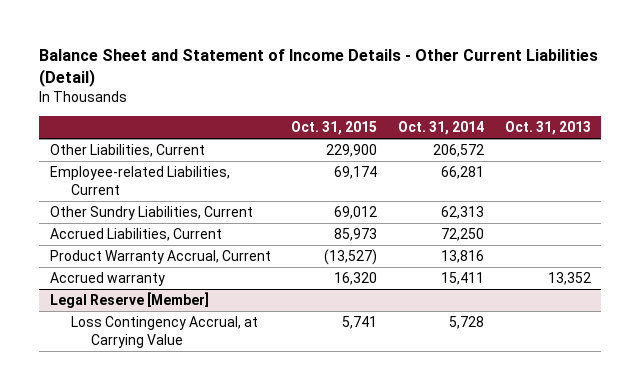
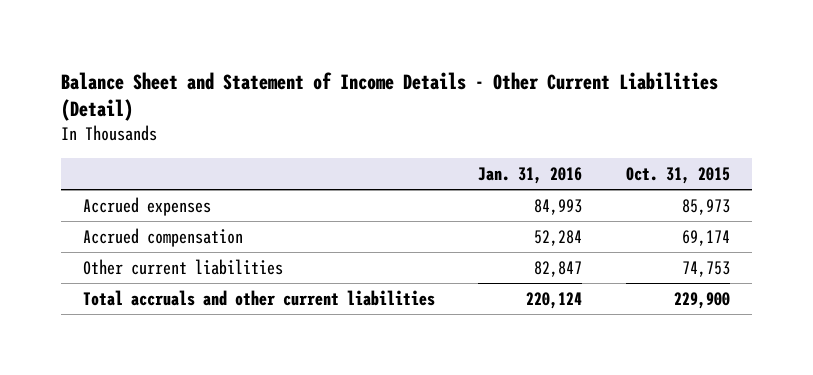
- | Oct. 31, 2015 | Oct. 31, 2014 | Oct. 31, 2013
+ | Jan. 31, 2016 | Oct. 31, 2015
- Other Liabilities, Current | 229,900 | 206,572 |
- Employee-related Liabilities, Current | 69,174 | 66,281 |
- Other Sundry Liabilities, Current | 69,012 | 62,313 |
- Accrued Liabilities, Current | 85,973 | 72,250 |
- Product Warranty Accrual, Current | (13,527) | 13,816 |
- Accrued warranty | 16,320 | 15,411 | 13,352
- Legal Reserve [Member]
- Loss Contingency Accrual, at Carrying Value | 5,741 | 5,728 |
+ Accrued expenses | 84,993 | 85,973
+ Accrued compensation | 52,284 | 69,174
+ Other current liabilities | 82,847 | 74,753
+ Total accruals and other current liabilities | 220,124 | 229,900

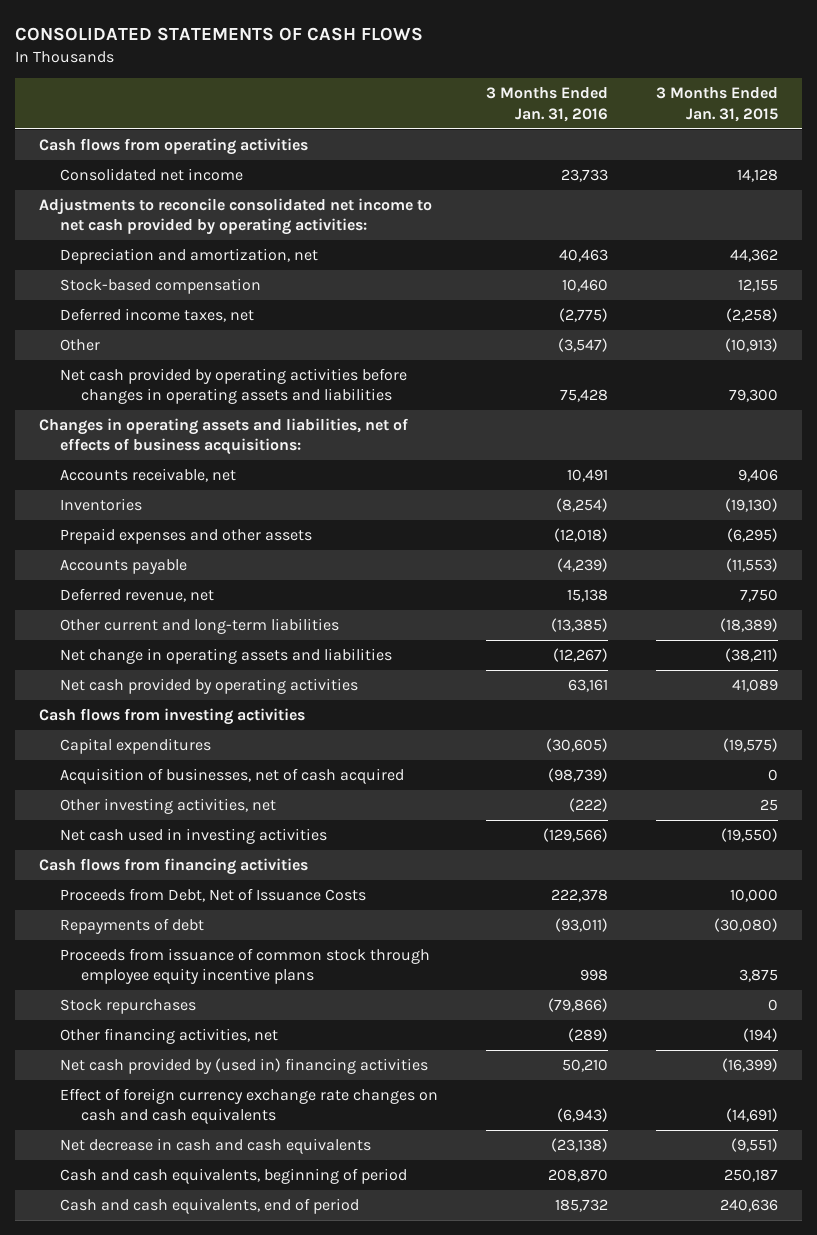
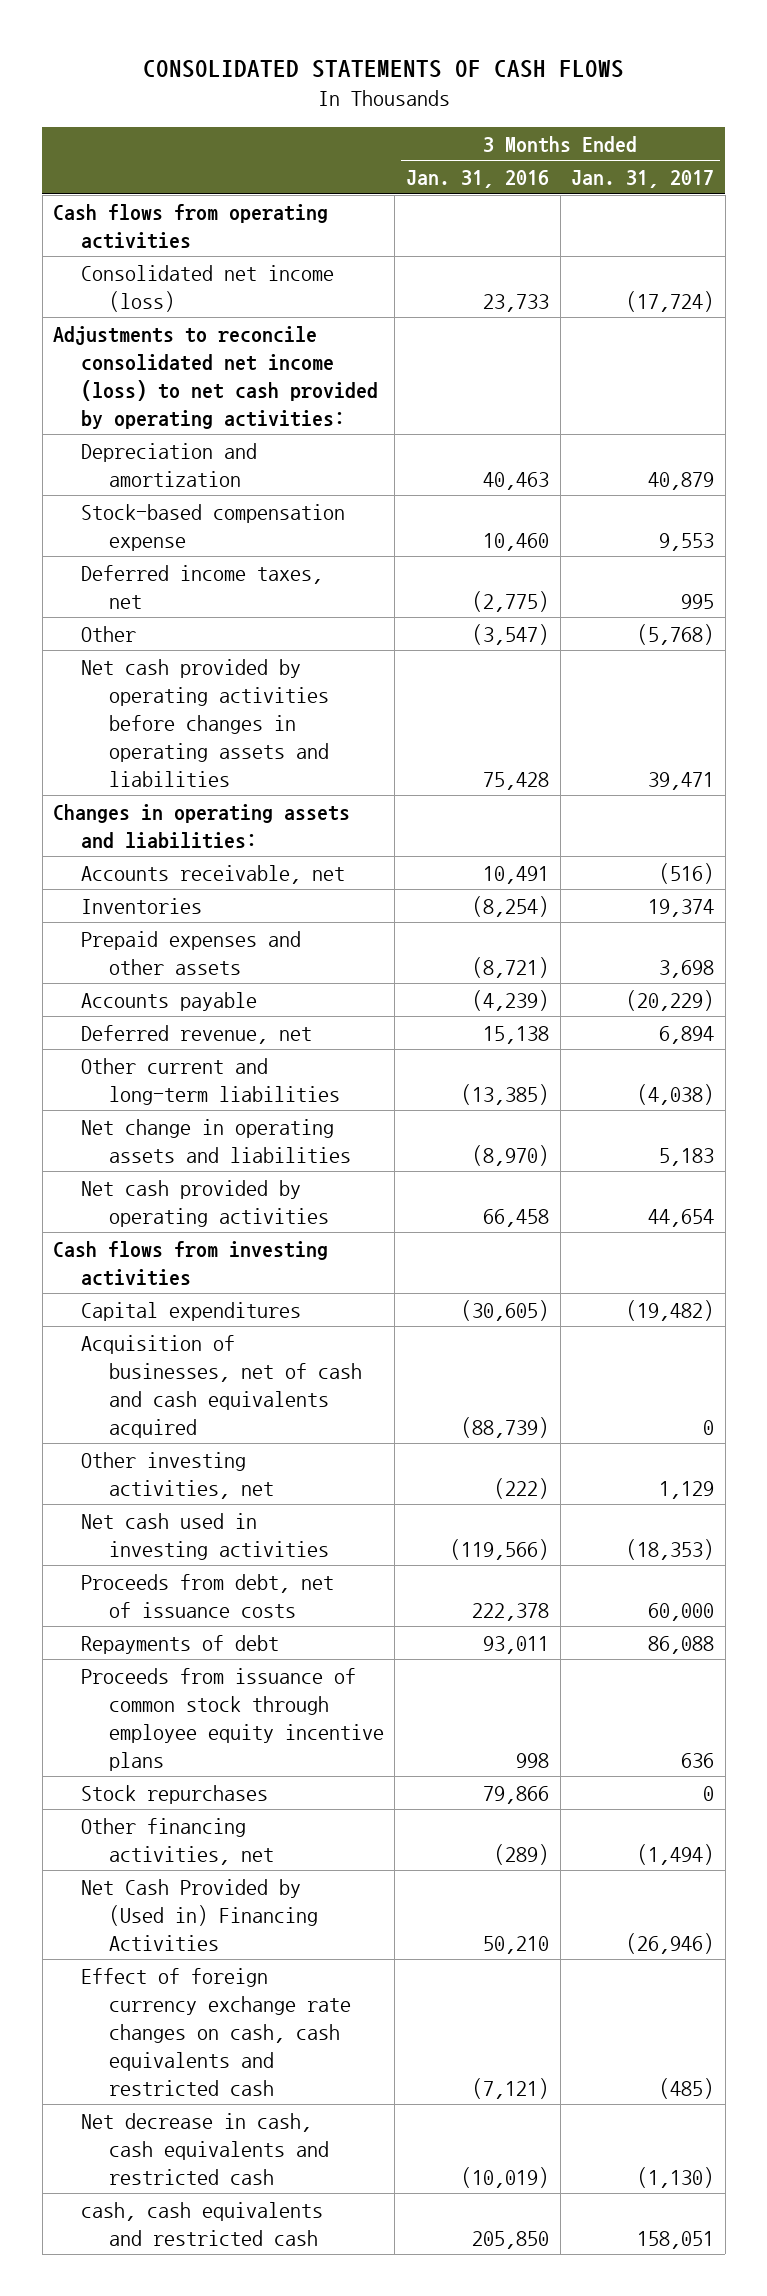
- | 3 Months Ended Jan. 31, 2016 | 3 Months Ended Jan. 31, 2015
+ | 3 Months Ended Jan. 31, 2016 | 3 Months Ended Jan. 31, 2017
- Consolidated net income | 23,733 | 14,128
- Adjustments to reconcile consolidated net income to net cash provided by operating activities:
- Depreciation and amortization, net | 40,463 | 44,362
- Stock-based compensation | 10,460 | 12,155
+ Consolidated net income (loss) | 23,733 | (17,724)
+ Adjustments to reconcile consolidated net income (loss) to net cash provided by operating activities:
+ Depreciation and amortization | 40,463 | 40,879
+ Stock-based compensation expense | 10,460 | 9,553
- Changes in operating assets and liabilities, net of effects of business acquisitions:
+ Changes in operating assets and liabilities:
- Prepaid expenses and other assets | (12,018) | (6,295)
+ Prepaid expenses and other assets | (8,721) | 3,698
- Net change in operating assets and liabilities | (12,267) | (38,211)
- Net cash provided by operating activities | 63,161 | 41,089
+ Net change in operating assets and liabilities | (8,970) | 5,183
+ Net cash provided by operating activities | 66,458 | 44,654
- Acquisition of businesses, net of cash acquired | (98,739) | 0
+ Acquisition of businesses, net of cash and cash equivalents acquired | (88,739) | 0
- Net cash used in investing activities | (129,566) | (19,550)
- Cash flows from financing activities
- Proceeds from Debt, Net of Issuance Costs | 222,378 | 10,000
- Repayments of debt | (93,011) | (30,080)
+ Net cash used in investing activities | (119,566) | (18,353)
+ Proceeds from debt, net of issuance costs | 222,378 | 60,000
+ Repayments of debt | 93,011 | 86,088
- Stock repurchases | (79,866) | 0
+ Stock repurchases | 79,866 | 0
- Net cash provided by (used in) financing activities | 50,210 | (16,399)
- Effect of foreign currency exchange rate changes on cash and cash equivalents | (6,943) | (14,691)
- Net decrease in cash and cash equivalents | (23,138) | (9,551)
- Cash and cash equivalents, beginning of period | 208,870 | 250,187
- Cash and cash equivalents, end of period | 185,732 | 240,636
+ Net Cash Provided by (Used in) Financing Activities | 50,210 | (26,946)
+ Effect of foreign currency exchange rate changes on cash, cash equivalents and restricted cash | (7,121) | (485)
+ Net decrease in cash, cash equivalents and restricted cash | (10,019) | (1,130)
+ cash, cash equivalents and restricted cash | 205,850 | 158,051

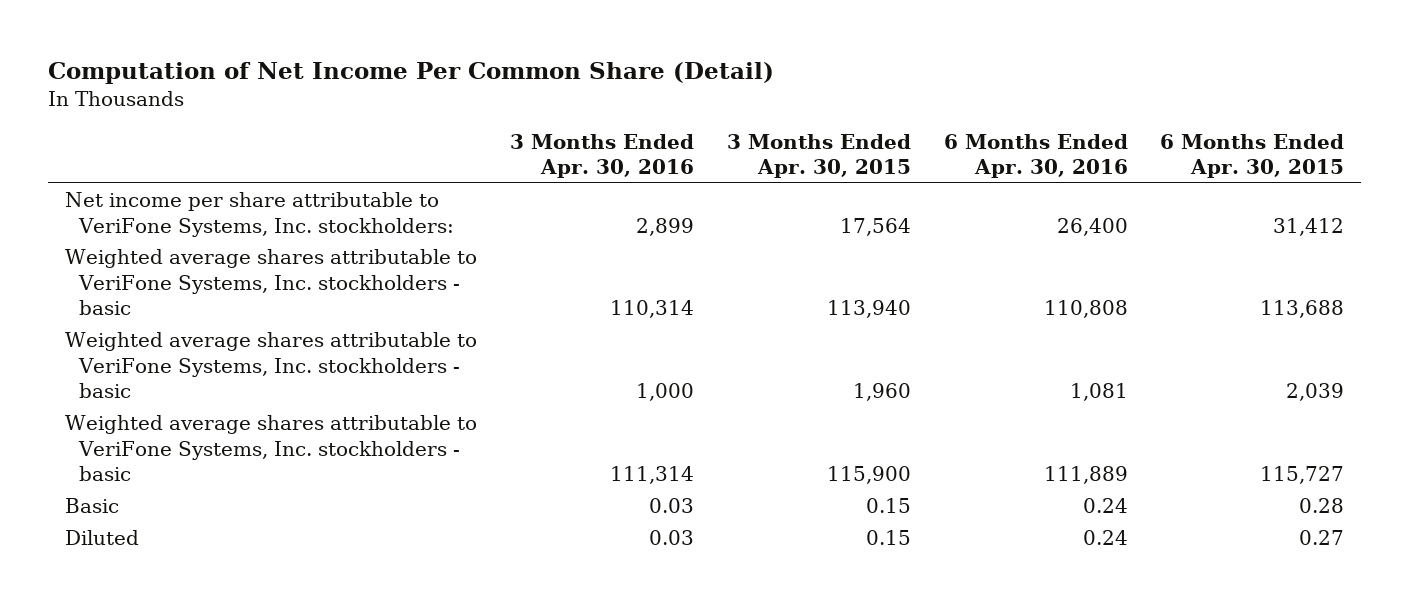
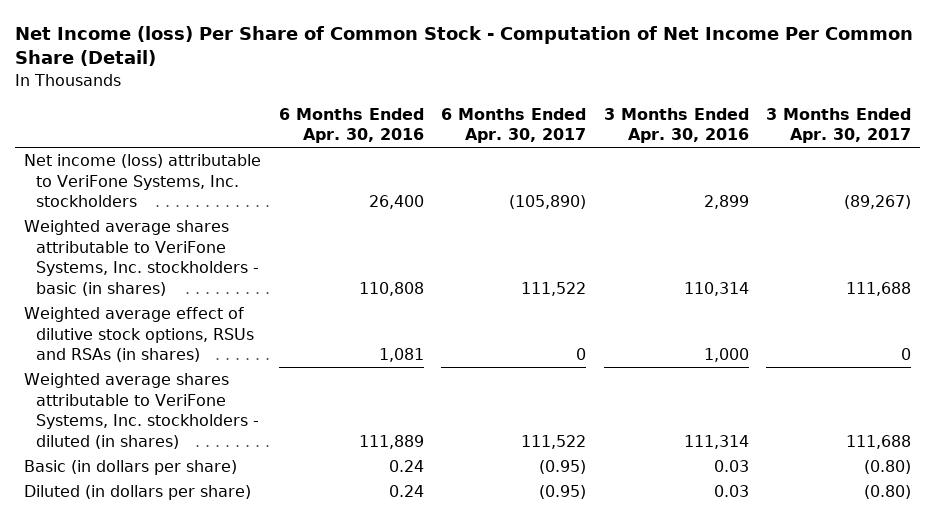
- Computation of Net Income Per Common Share (Detail)
+ Net Income (loss) Per Share of Common Stock - Computation of Net Income Per Common Share (Detail)
- | 3 Months Ended Apr. 30, 2016 | 3 Months Ended Apr. 30, 2015 | 6 Months Ended Apr. 30, 2016 | 6 Months Ended Apr. 30, 2015
+ | 6 Months Ended Apr. 30, 2016 | 6 Months Ended Apr. 30, 2017 | 3 Months Ended Apr. 30, 2016 | 3 Months Ended Apr. 30, 2017
- Net income per share attributable to VeriFone Systems, Inc. stockholders: | 2,899 | 17,564 | 26,400 | 31,412
- Weighted average shares attributable to VeriFone Systems, Inc. stockholders - basic | 110,314 | 113,940 | 110,808 | 113,688
- Weighted average shares attributable to VeriFone Systems, Inc. stockholders - basic | 1,000 | 1,960 | 1,081 | 2,039
- Weighted average shares attributable to VeriFone Systems, Inc. stockholders - basic | 111,314 | 115,900 | 111,889 | 115,727
- Basic | 0.03 | 0.15 | 0.24 | 0.28
- Diluted | 0.03 | 0.15 | 0.24 | 0.27
+ Net income (loss) attributable to VeriFone Systems, Inc. stockholders | 26,400 | (105,890) | 2,899 | (89,267)
+ Weighted average shares attributable to VeriFone Systems, Inc. stockholders - basic (in shares) | 110,808 | 111,522 | 110,314 | 111,688
+ Weighted average effect of dilutive stock options, RSUs and RSAs (in shares) | 1,081 | 0 | 1,000 | 0
+ Weighted average shares attributable to VeriFone Systems, Inc. stockholders - diluted (in shares) | 111,889 | 111,522 | 111,314 | 111,688
+ Basic (in dollars per share) | 0.24 | (0.95) | 0.03 | (0.80)
+ Diluted (in dollars per share) | 0.24 | (0.95) | 0.03 | (0.80)

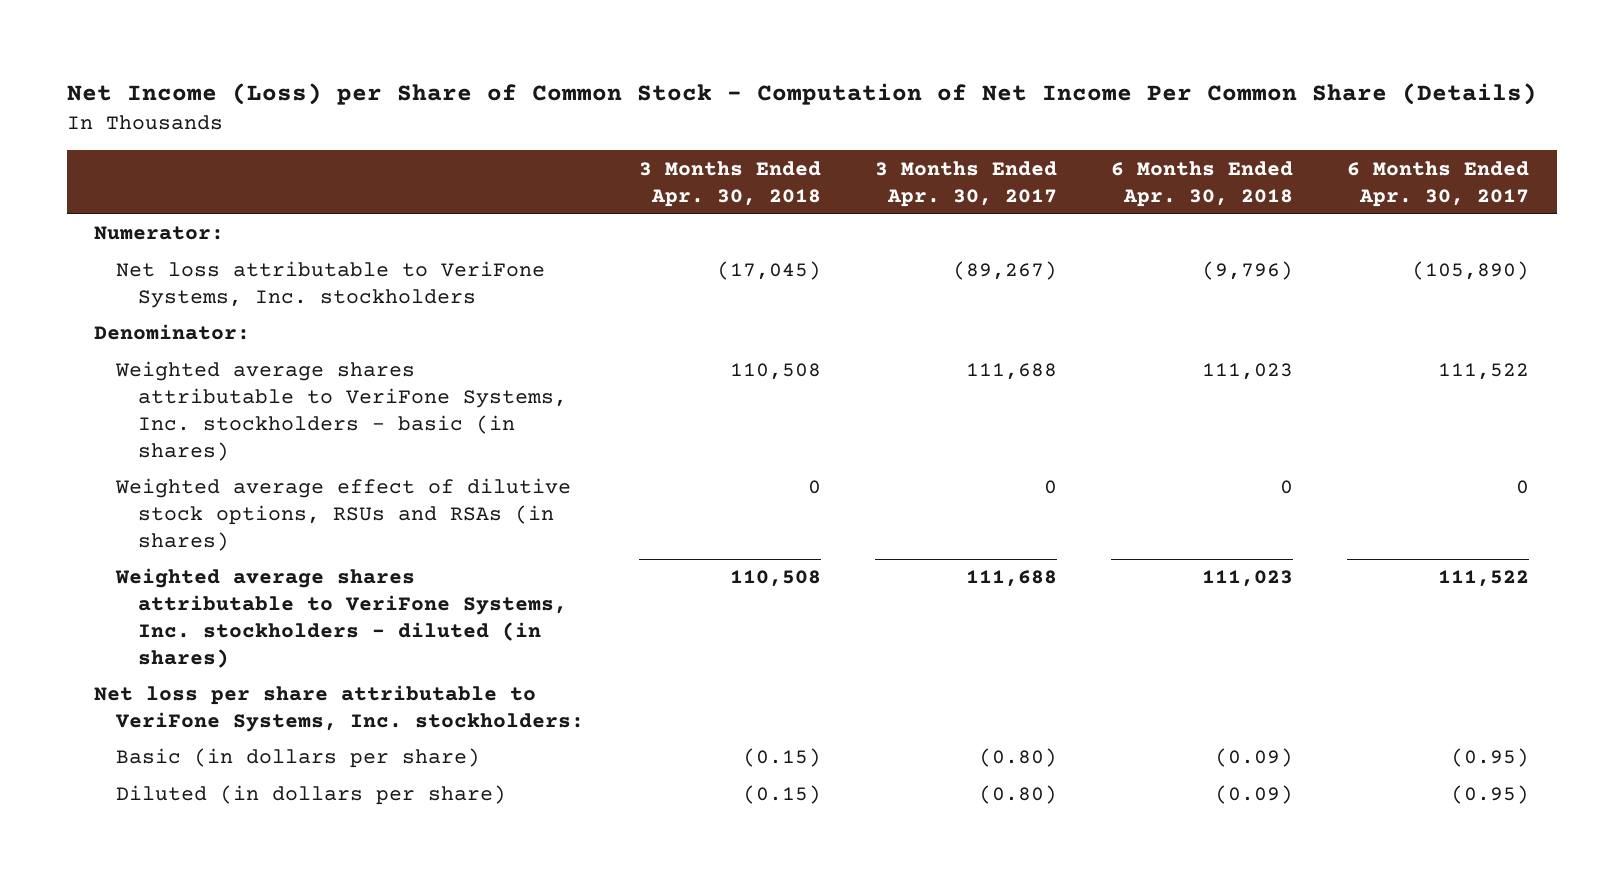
- Net Income (loss) Per Share of Common Stock - Computation of Net Income Per Common Share (Detail)
+ Net Income (Loss) per Share of Common Stock - Computation of Net Income Per Common Share (Details)
- | 6 Months Ended Apr. 30, 2016 | 6 Months Ended Apr. 30, 2017 | 3 Months Ended Apr. 30, 2016 | 3 Months Ended Apr. 30, 2017
+ | 3 Months Ended Apr. 30, 2018 | 3 Months Ended Apr. 30, 2017 | 6 Months Ended Apr. 30, 2018 | 6 Months Ended Apr. 30, 2017
- Net income (loss) attributable to VeriFone Systems, Inc. stockholders | 26,400 | (105,890) | 2,899 | (89,267)
+ Numerator:
+ Net loss attributable to VeriFone Systems, Inc. stockholders | (17,045) | (89,267) | (9,796) | (105,890)
+ Denominator:
+ Net loss per share attributable to VeriFone Systems, Inc. stockholders:

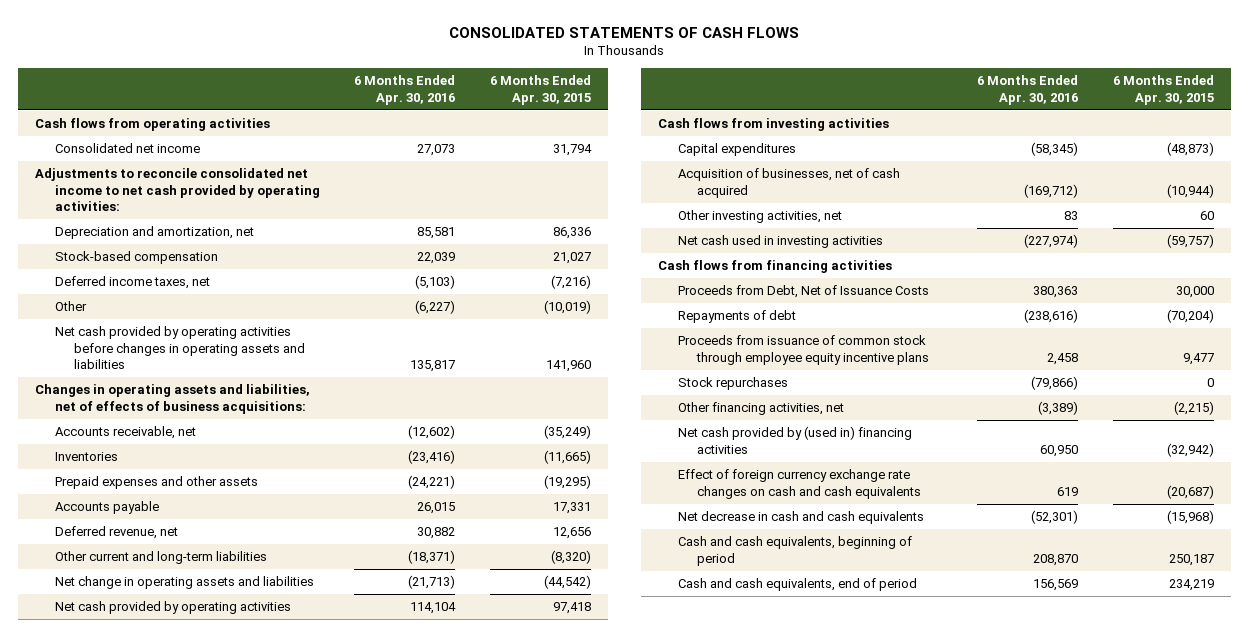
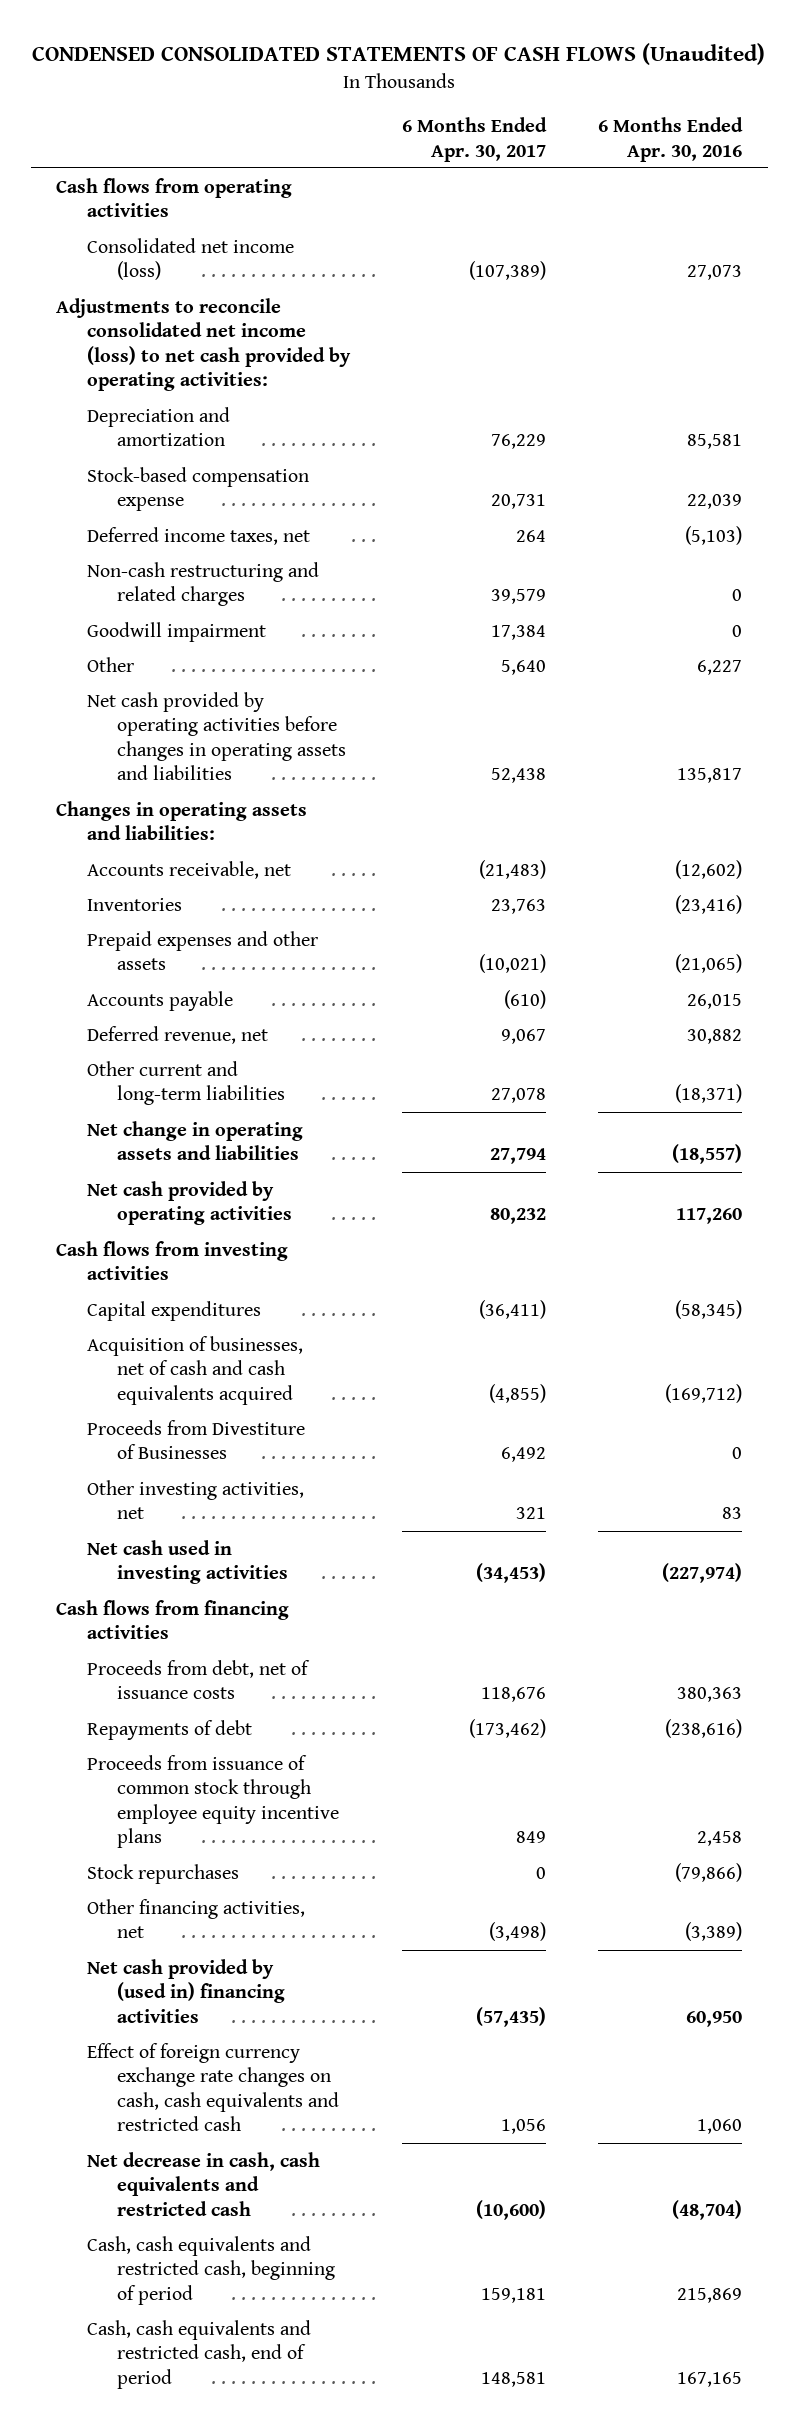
- CONSOLIDATED STATEMENTS OF CASH FLOWS
+ CONDENSED CONSOLIDATED STATEMENTS OF CASH FLOWS (Unaudited)
- | 6 Months Ended Apr. 30, 2016 | 6 Months Ended Apr. 30, 2015
+ | 6 Months Ended Apr. 30, 2017 | 6 Months Ended Apr. 30, 2016
- Consolidated net income | 27,073 | 31,794
- Adjustments to reconcile consolidated net income to net cash provided by operating activities:
- Depreciation and amortization, net | 85,581 | 86,336
- Stock-based compensation | 22,039 | 21,027
+ Consolidated net income (loss) | (107,389) | 27,073
+ Adjustments to reconcile consolidated net income (loss) to net cash provided by operating activities:
+ Depreciation and amortization | 76,229 | 85,581
+ Stock-based compensation expense | 20,731 | 22,039
- Other | (6,227) | (10,019)
+ Non-cash restructuring and related charges | 39,579 | 0
+ Goodwill impairment | 17,384 | 0
+ Other | 5,640 | 6,227
- Changes in operating assets and liabilities, net of effects of business acquisitions:
+ Changes in operating assets and liabilities:
- Prepaid expenses and other assets | (24,221) | (19,295)
+ Prepaid expenses and other assets | (10,021) | (21,065)
- Net change in operating assets and liabilities | (21,713) | (44,542)
- Net cash provided by operating activities | 114,104 | 97,418
+ Net change in operating assets and liabilities | 27,794 | (18,557)
+ Net cash provided by operating activities | 80,232 | 117,260
- Acquisition of businesses, net of cash acquired | (169,712) | (10,944)
+ Acquisition of businesses, net of cash and cash equivalents acquired | (4,855) | (169,712)
+ Proceeds from Divestiture of Businesses | 6,492 | 0
- Proceeds from Debt, Net of Issuance Costs | 380,363 | 30,000
+ Proceeds from debt, net of issuance costs | 118,676 | 380,363
- Effect of foreign currency exchange rate changes on cash and cash equivalents | 619 | (20,687)
- Net decrease in cash and cash equivalents | (52,301) | (15,968)
- Cash and cash equivalents, beginning of period | 208,870 | 250,187
- Cash and cash equivalents, end of period | 156,569 | 234,219
+ Effect of foreign currency exchange rate changes on cash, cash equivalents and restricted cash | 1,056 | 1,060
+ Net decrease in cash, cash equivalents and restricted cash | (10,600) | (48,704)
+ Cash, cash equivalents and restricted cash, beginning of period | 159,181 | 215,869
+ Cash, cash equivalents and restricted cash, end of period | 148,581 | 167,165

